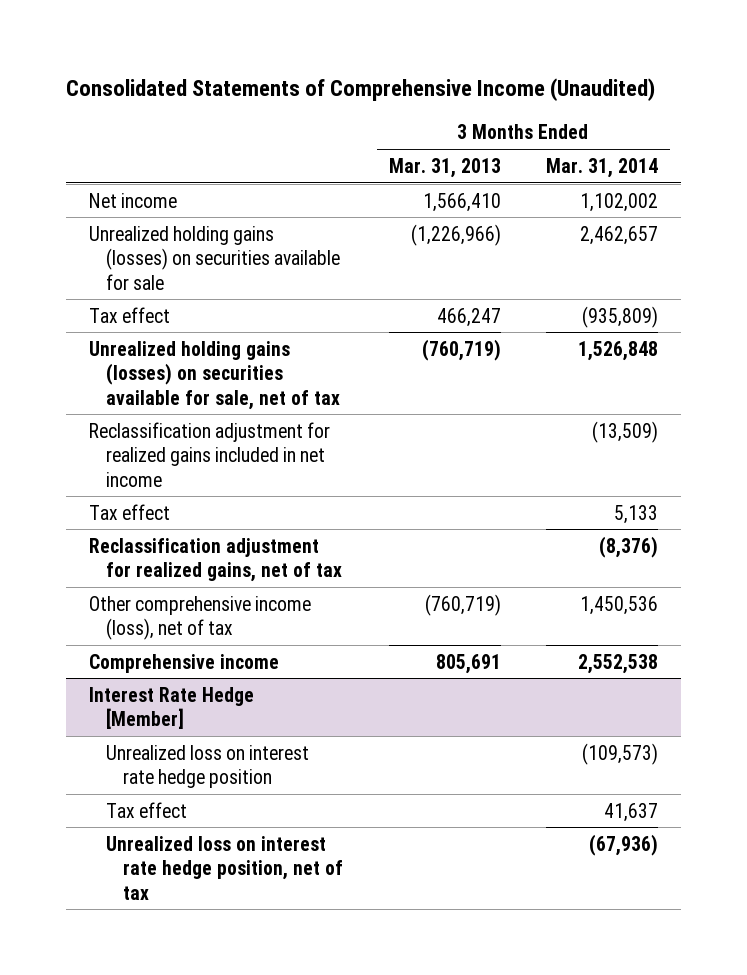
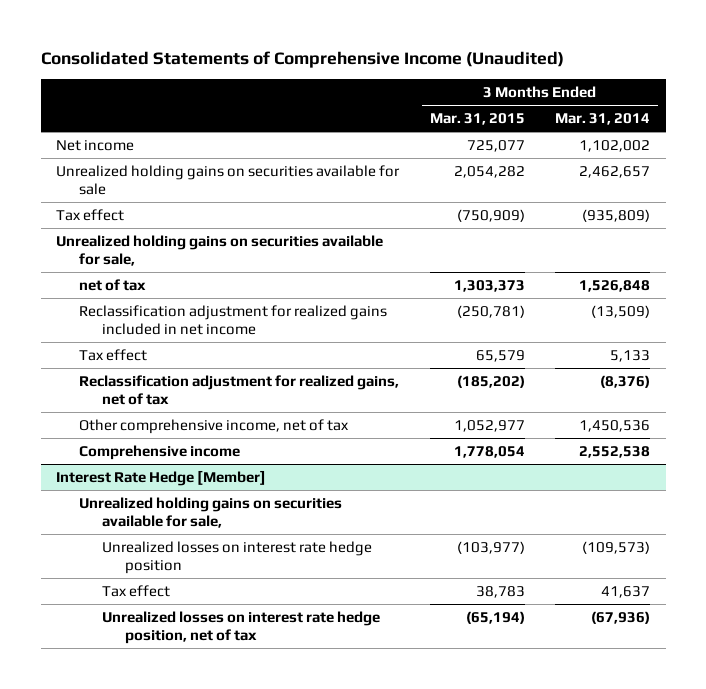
- | 3 Months Ended Mar. 31, 2013 | 3 Months Ended Mar. 31, 2014
+ | 3 Months Ended Mar. 31, 2015 | 3 Months Ended Mar. 31, 2014
- Unrealized holding gains (losses) on securities available for sale | (1,226,966) | 2,462,657
+ Unrealized holding gains on securities available for sale | 2,054,282 | 2,462,657
- Unrealized holding gains (losses) on securities available for sale, net of tax | (760,719) | 1,526,848
+ Unrealized holding gains on securities available for sale,
+ net of tax | 1,303,373 | 1,526,848
- Other comprehensive income (loss), net of tax | (760,719) | 1,450,536
+ Other comprehensive income, net of tax | 1,052,977 | 1,450,536
@ Interest Rate Hedge [Member]
- Unrealized loss on interest rate hedge position | | (109,573)
+ Unrealized holding gains on securities available for sale,
+ Unrealized losses on interest rate hedge position | (103,977) | (109,573)
- Unrealized loss on interest rate hedge position, net of tax | | (67,936)
+ Unrealized losses on interest rate hedge position, net of tax | (65,194) | (67,936)

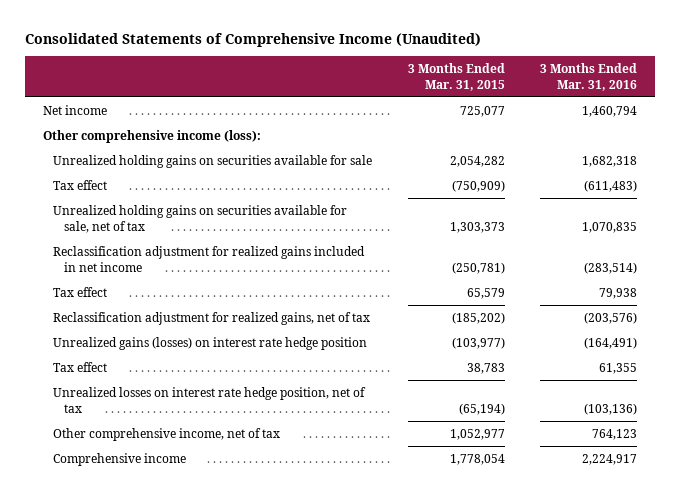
- | 3 Months Ended Mar. 31, 2015 | 3 Months Ended Mar. 31, 2014
+ | 3 Months Ended Mar. 31, 2015 | 3 Months Ended Mar. 31, 2016
+ Other comprehensive income (loss):
- Unrealized holding gains on securities available for sale,
- net of tax | 1,303,373 | 1,526,848
+ Unrealized holding gains on securities available for sale, net of tax | 1,303,373 | 1,070,835
- Interest Rate Hedge [Member]
- Unrealized holding gains on securities available for sale,
- Unrealized losses on interest rate hedge position | (103,977) | (109,573)
+ Unrealized gains (losses) on interest rate hedge position | (103,977) | (164,491)
moved down: Other comprehensive income, net of tax | 1,052,977 | 764,123
moved down: Comprehensive income | 1,778,054 | 2,224,917

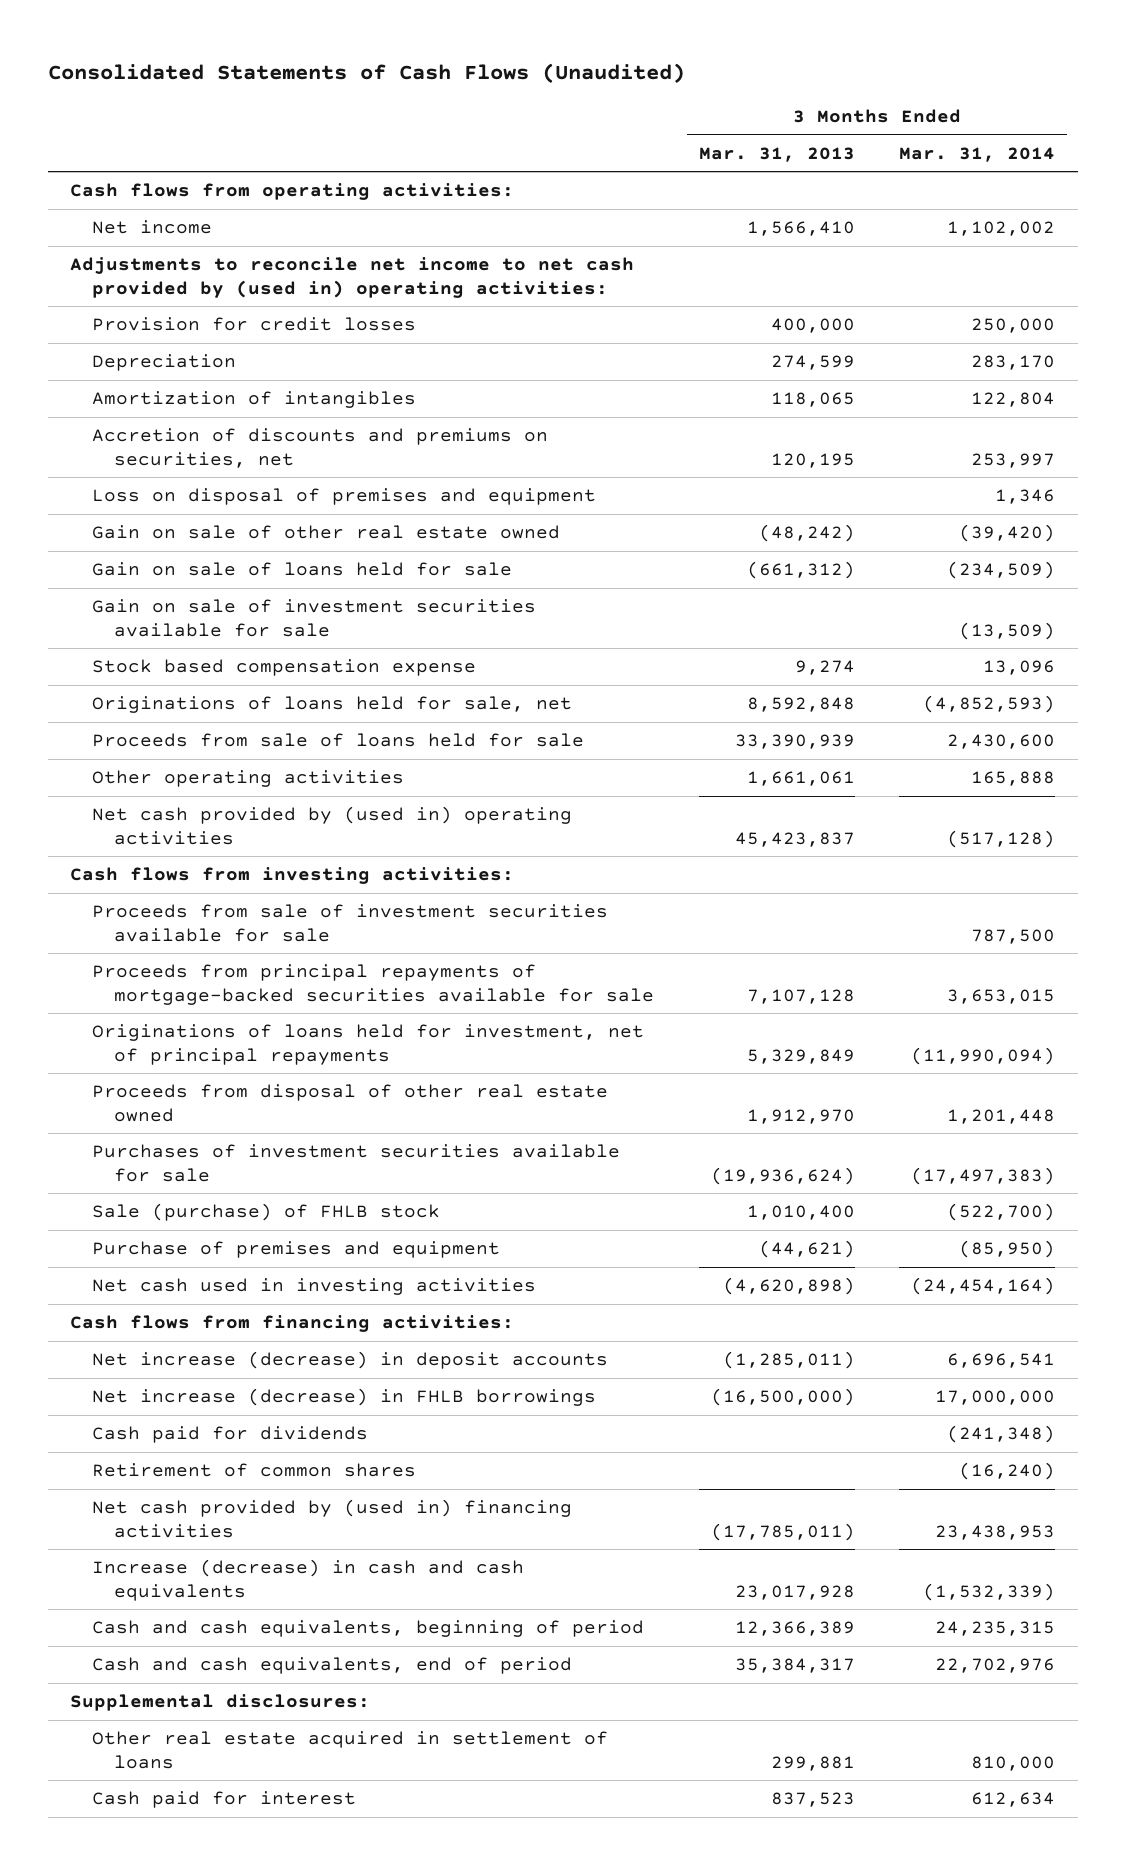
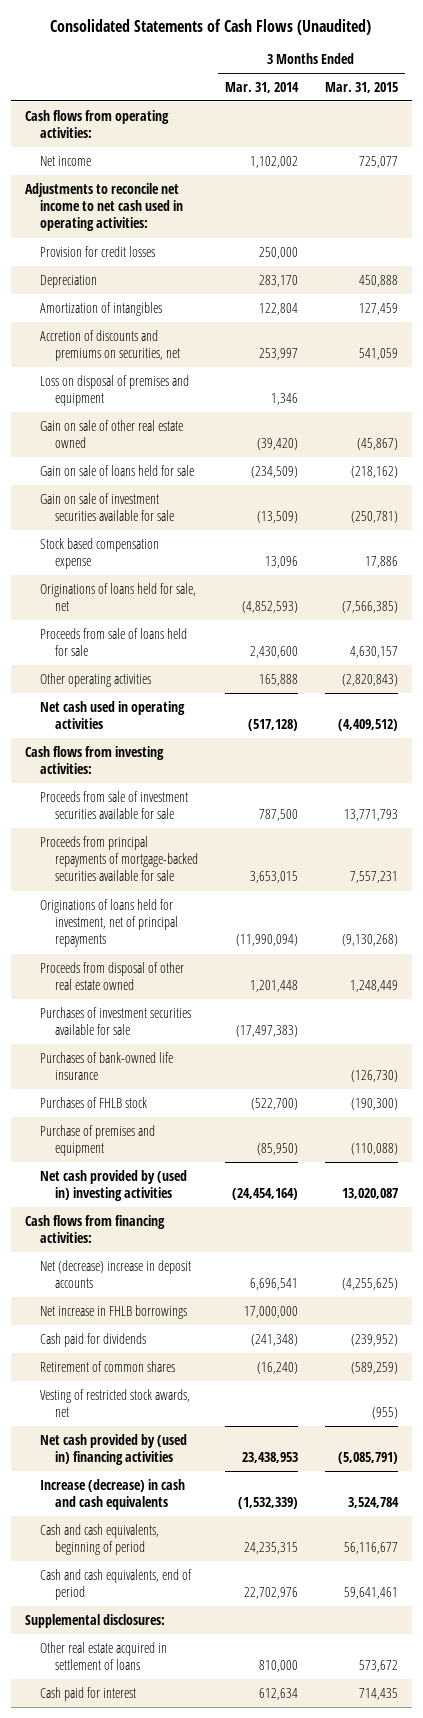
- | 3 Months Ended Mar. 31, 2013 | 3 Months Ended Mar. 31, 2014
+ | 3 Months Ended Mar. 31, 2014 | 3 Months Ended Mar. 31, 2015
- Adjustments to reconcile net income to net cash provided by (used in) operating activities:
+ Adjustments to reconcile net income to net cash used in operating activities:
- Net cash provided by (used in) operating activities | 45,423,837 | (517,128)
+ Net cash used in operating activities | (517,128) | (4,409,512)
- Sale (purchase) of FHLB stock | 1,010,400 | (522,700)
+ Purchases of bank-owned life insurance | | (126,730)
+ Purchases of FHLB stock | (522,700) | (190,300)
- Net cash used in investing activities | (4,620,898) | (24,454,164)
+ Net cash provided by (used in) investing activities | (24,454,164) | 13,020,087
- Net increase (decrease) in deposit accounts | (1,285,011) | 6,696,541
- Net increase (decrease) in FHLB borrowings | (16,500,000) | 17,000,000
+ Net (decrease) increase in deposit accounts | 6,696,541 | (4,255,625)
+ Net increase in FHLB borrowings | 17,000,000 |
+ Vesting of restricted stock awards, net | | (955)

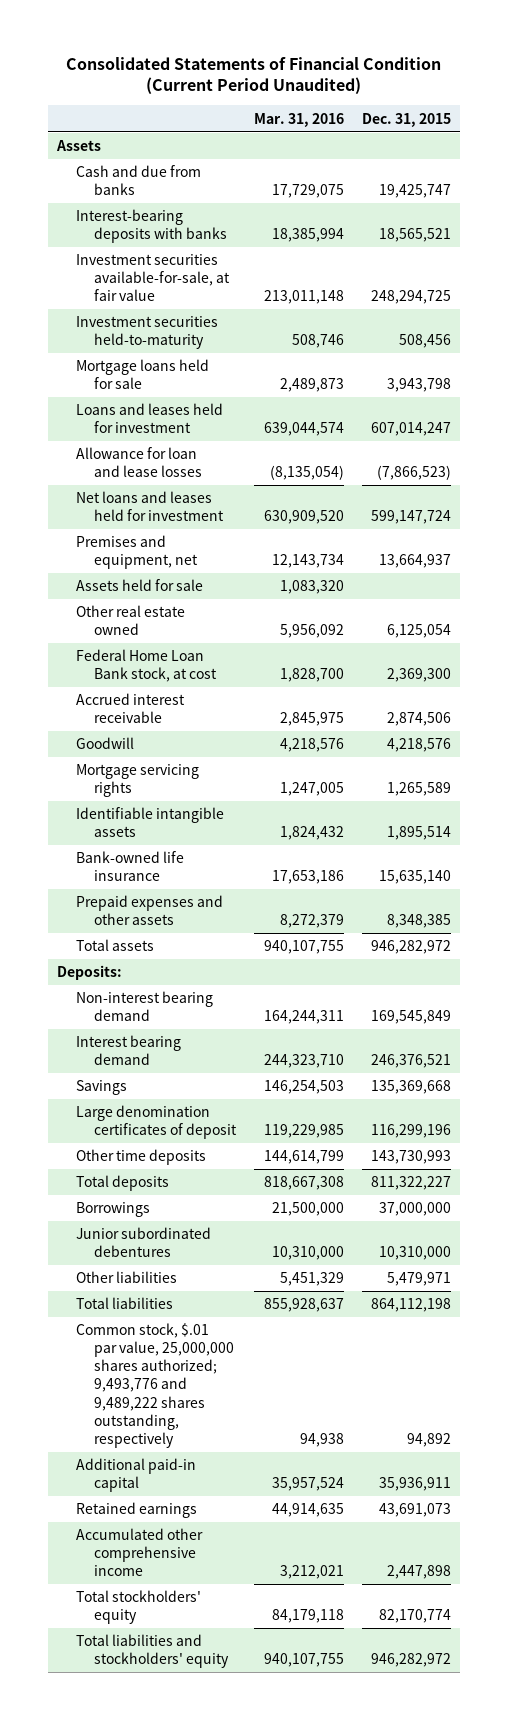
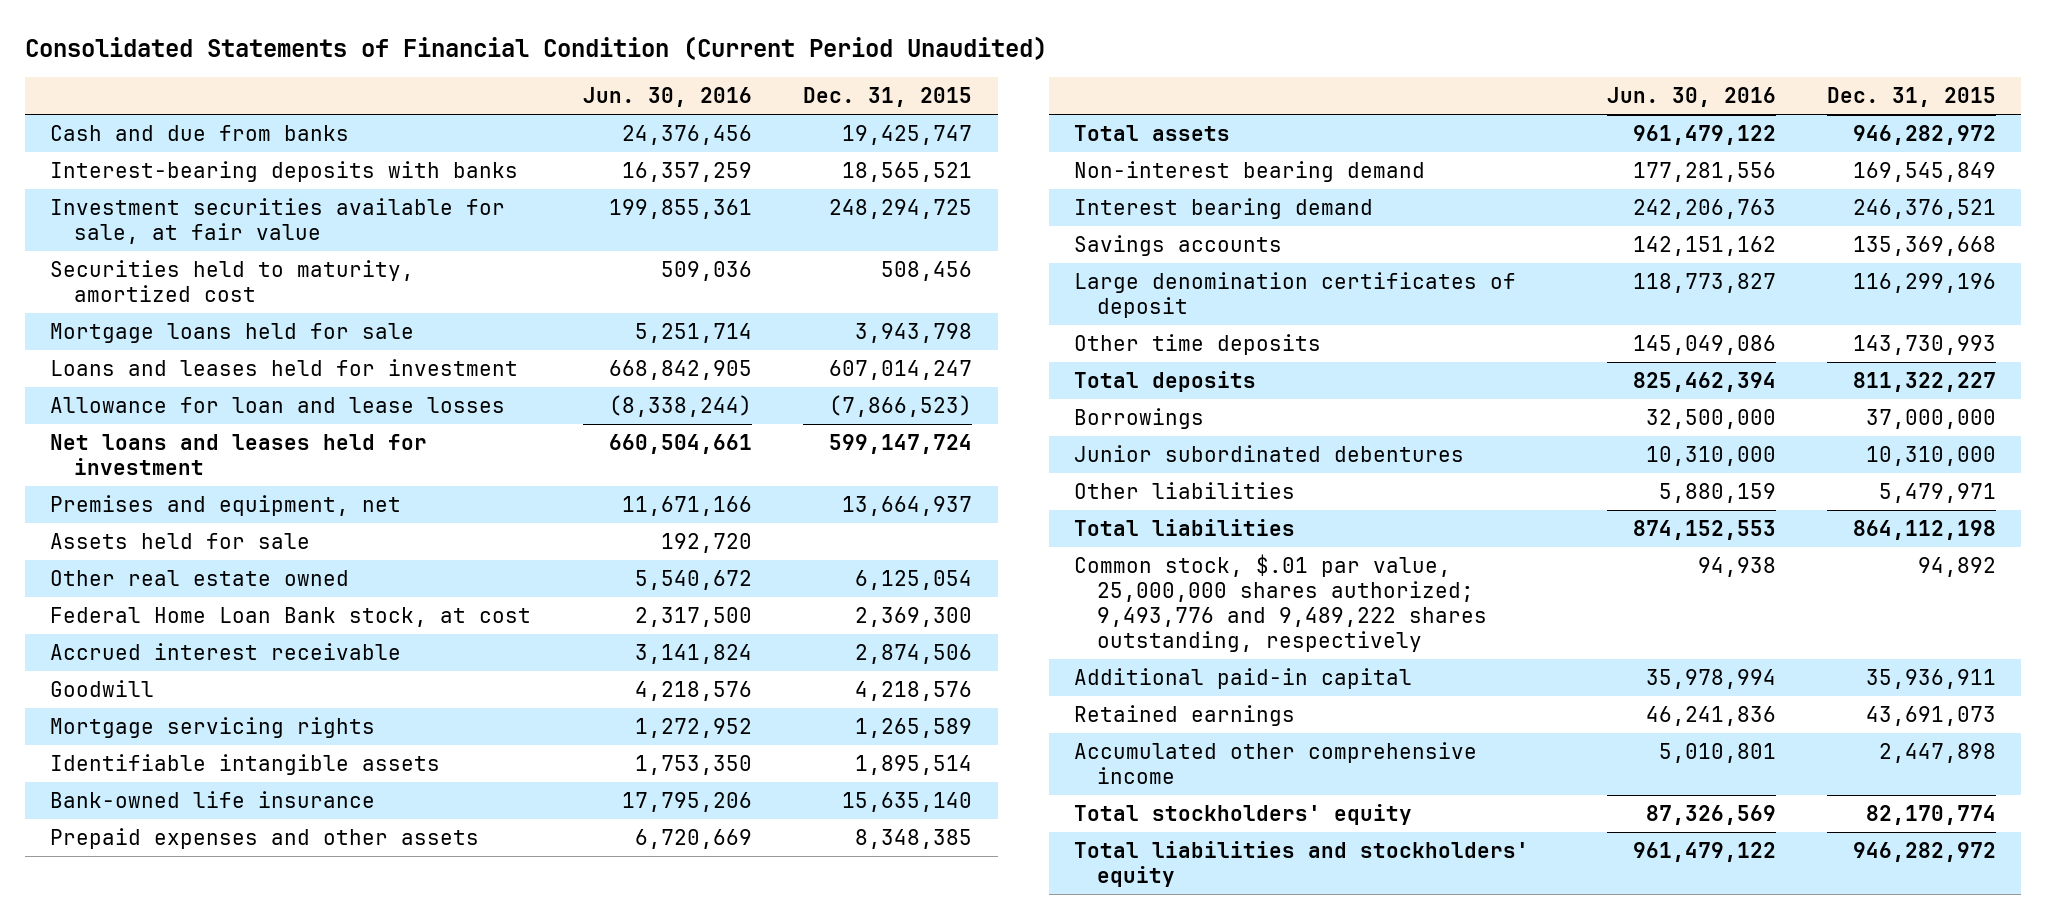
- | Mar. 31, 2016 | Dec. 31, 2015
+ | Jun. 30, 2016 | Dec. 31, 2015
- Assets
- Investment securities available-for-sale, at fair value | 213,011,148 | 248,294,725
- Investment securities held-to-maturity | 508,746 | 508,456
+ Investment securities available for sale, at fair value | 199,855,361 | 248,294,725
+ Securities held to maturity, amortized cost | 509,036 | 508,456
- Deposits:
- Savings | 146,254,503 | 135,369,668
+ Savings accounts | 142,151,162 | 135,369,668

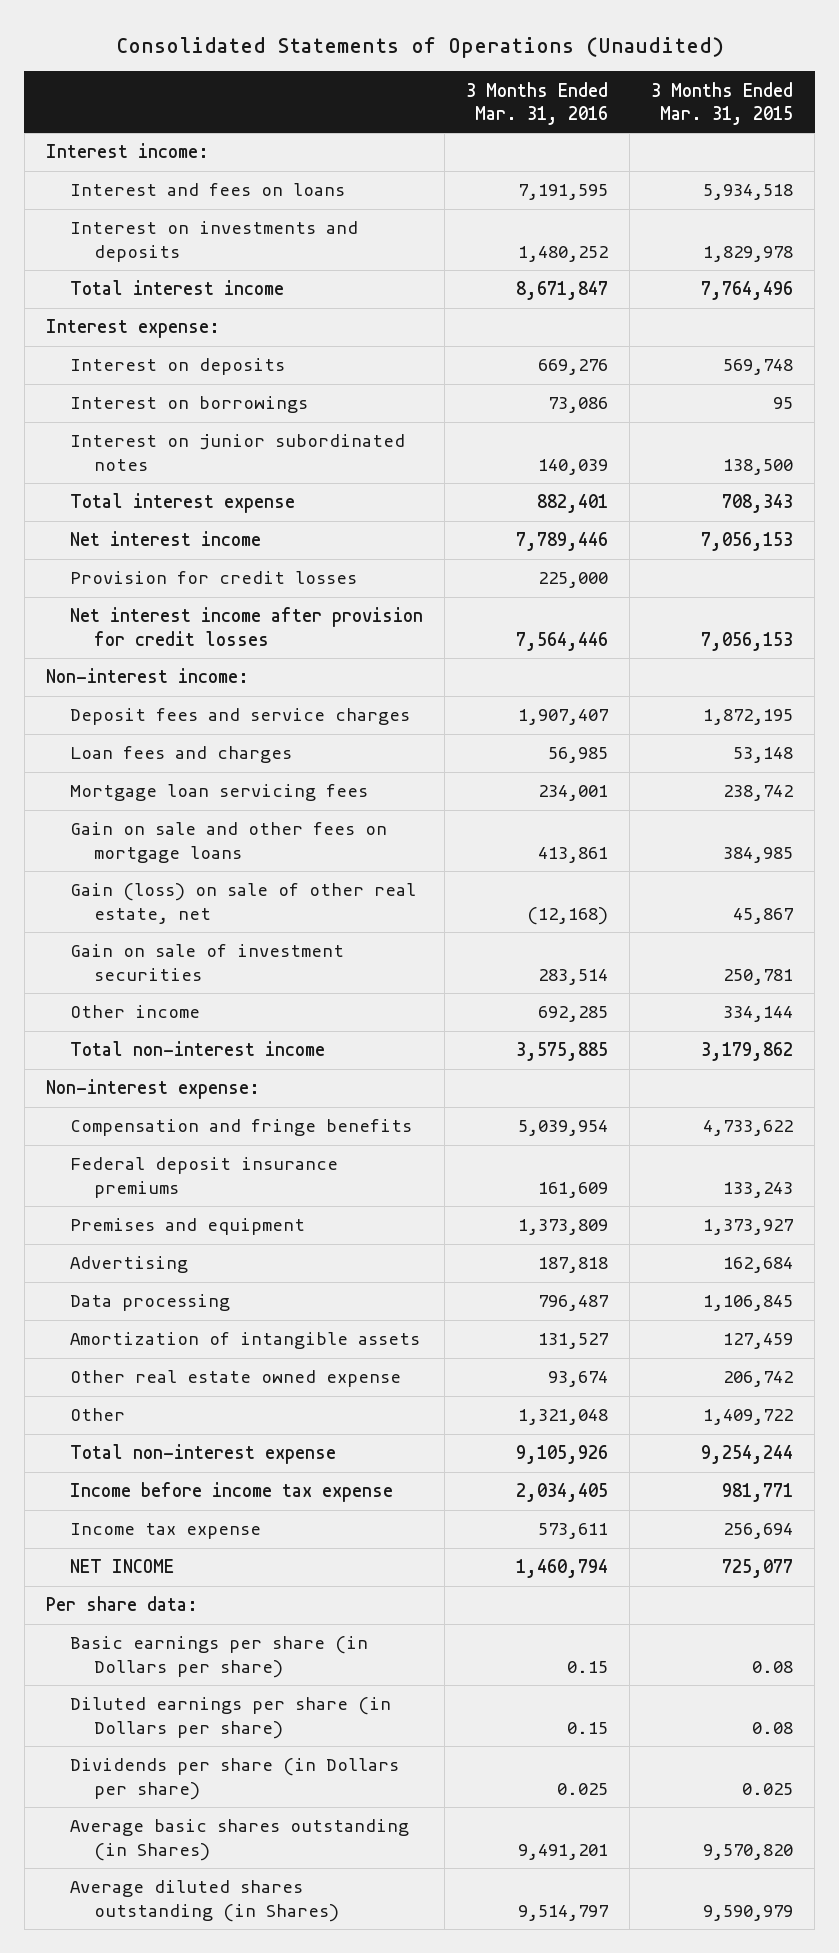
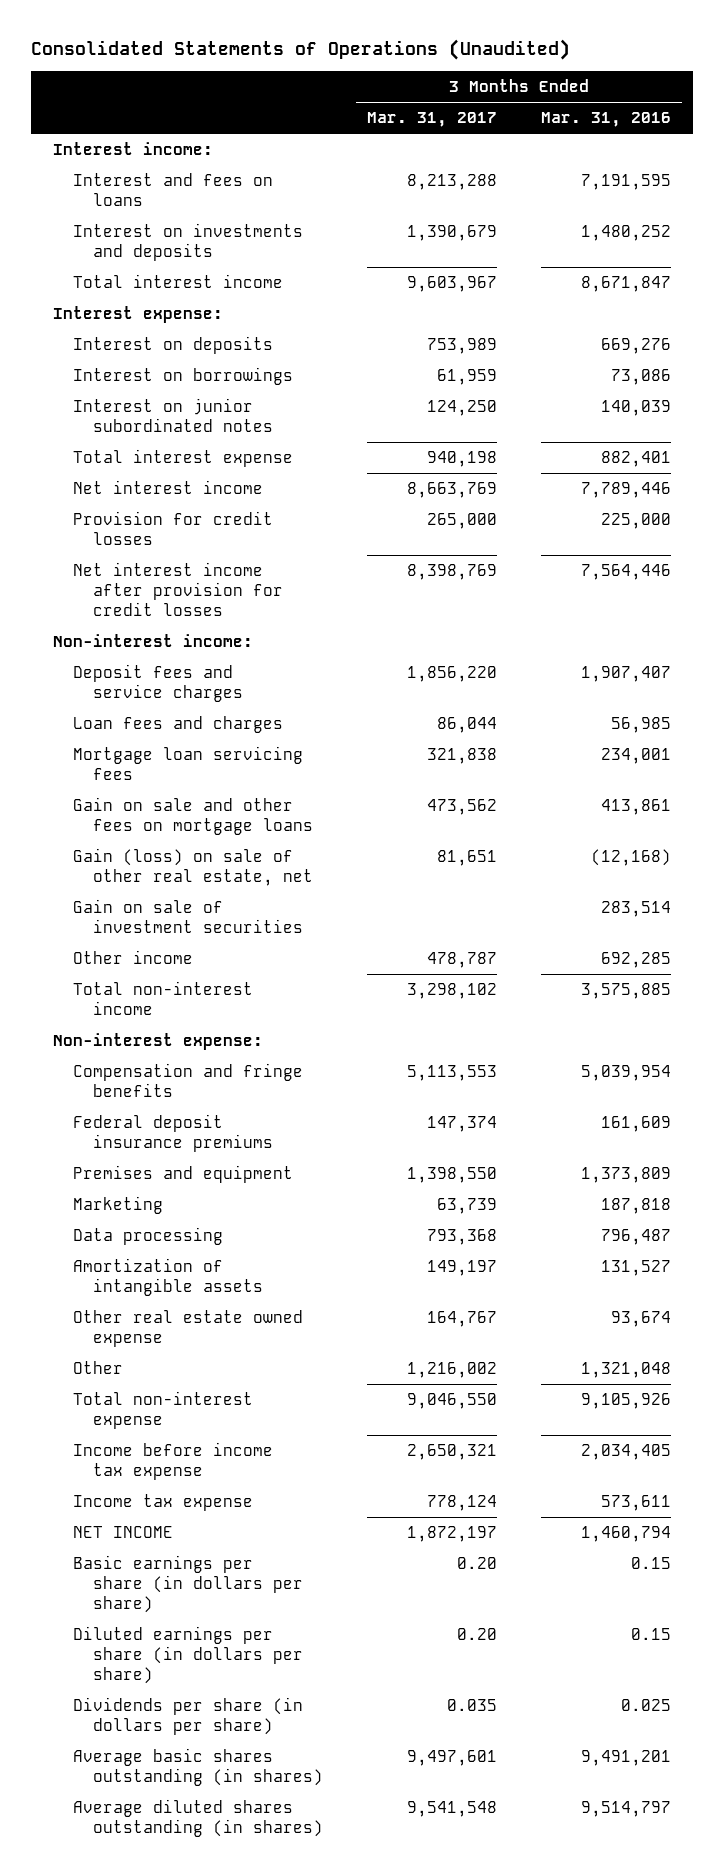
- | 3 Months Ended Mar. 31, 2016 | 3 Months Ended Mar. 31, 2015
+ | 3 Months Ended Mar. 31, 2017 | 3 Months Ended Mar. 31, 2016
- Advertising | 187,818 | 162,684
+ Marketing | 63,739 | 187,818
- Per share data:
- Basic earnings per share (in Dollars per share) | 0.15 | 0.08
- Diluted earnings per share (in Dollars per share) | 0.15 | 0.08
- Dividends per share (in Dollars per share) | 0.025 | 0.025
- Average basic shares outstanding (in Shares) | 9,491,201 | 9,570,820
- Average diluted shares outstanding (in Shares) | 9,514,797 | 9,590,979
+ Basic earnings per share (in dollars per share) | 0.20 | 0.15
+ Diluted earnings per share (in dollars per share) | 0.20 | 0.15
+ Dividends per share (in dollars per share) | 0.035 | 0.025
+ Average basic shares outstanding (in shares) | 9,497,601 | 9,491,201
+ Average diluted shares outstanding (in shares) | 9,541,548 | 9,514,797

